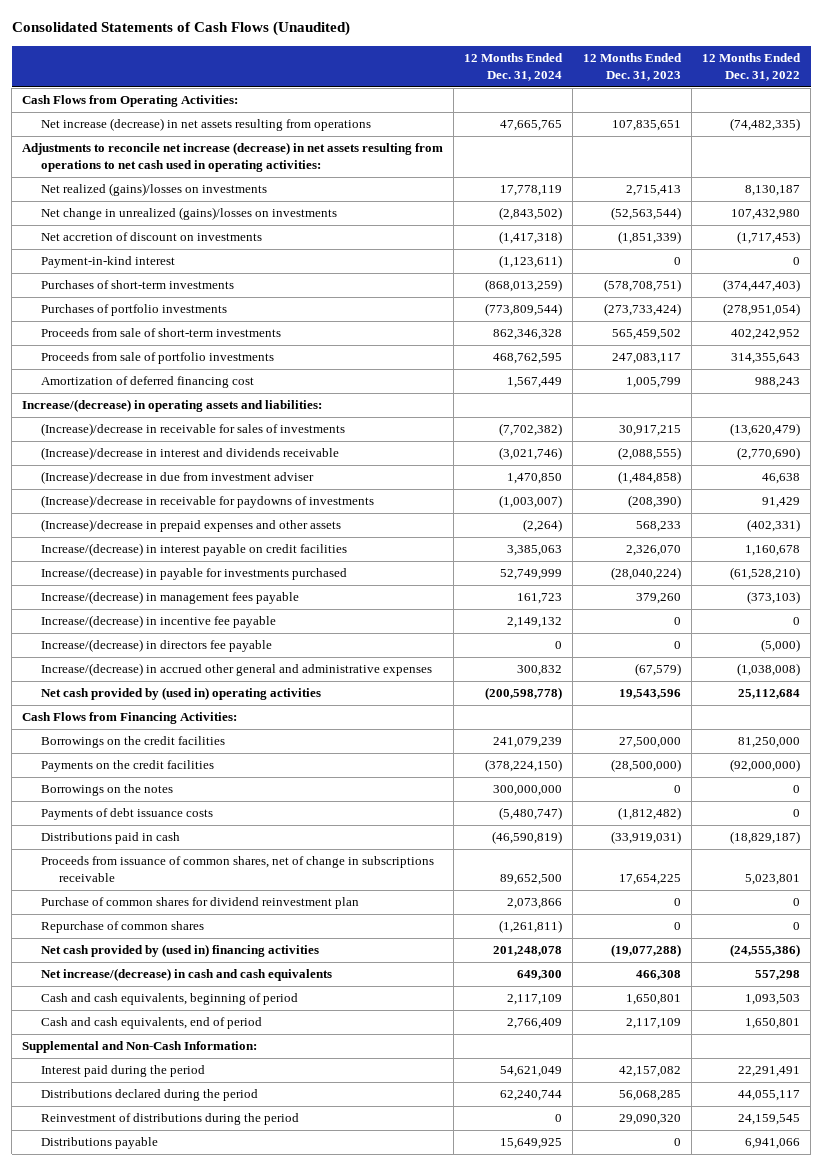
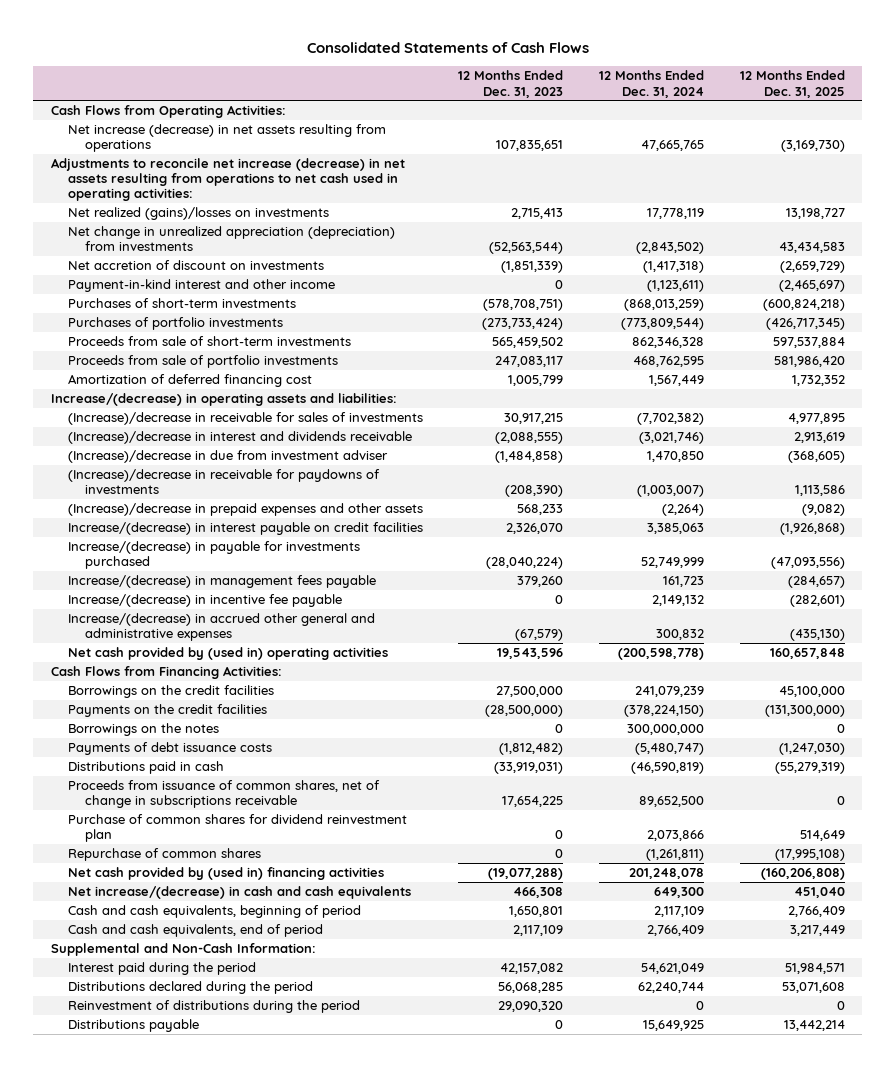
- Consolidated Statements of Cash Flows (Unaudited)
+ Consolidated Statements of Cash Flows
- | 12 Months Ended Dec. 31, 2024 | 12 Months Ended Dec. 31, 2023 | 12 Months Ended Dec. 31, 2022
+ | 12 Months Ended Dec. 31, 2023 | 12 Months Ended Dec. 31, 2024 | 12 Months Ended Dec. 31, 2025
- Net change in unrealized (gains)/losses on investments | (2,843,502) | (52,563,544) | 107,432,980
+ Net change in unrealized appreciation (depreciation) from investments | (52,563,544) | (2,843,502) | 43,434,583
- Payment-in-kind interest | (1,123,611) | 0 | 0
+ Payment-in-kind interest and other income | 0 | (1,123,611) | (2,465,697)
- Increase/(decrease) in directors fee payable | 0 | 0 | (5,000)

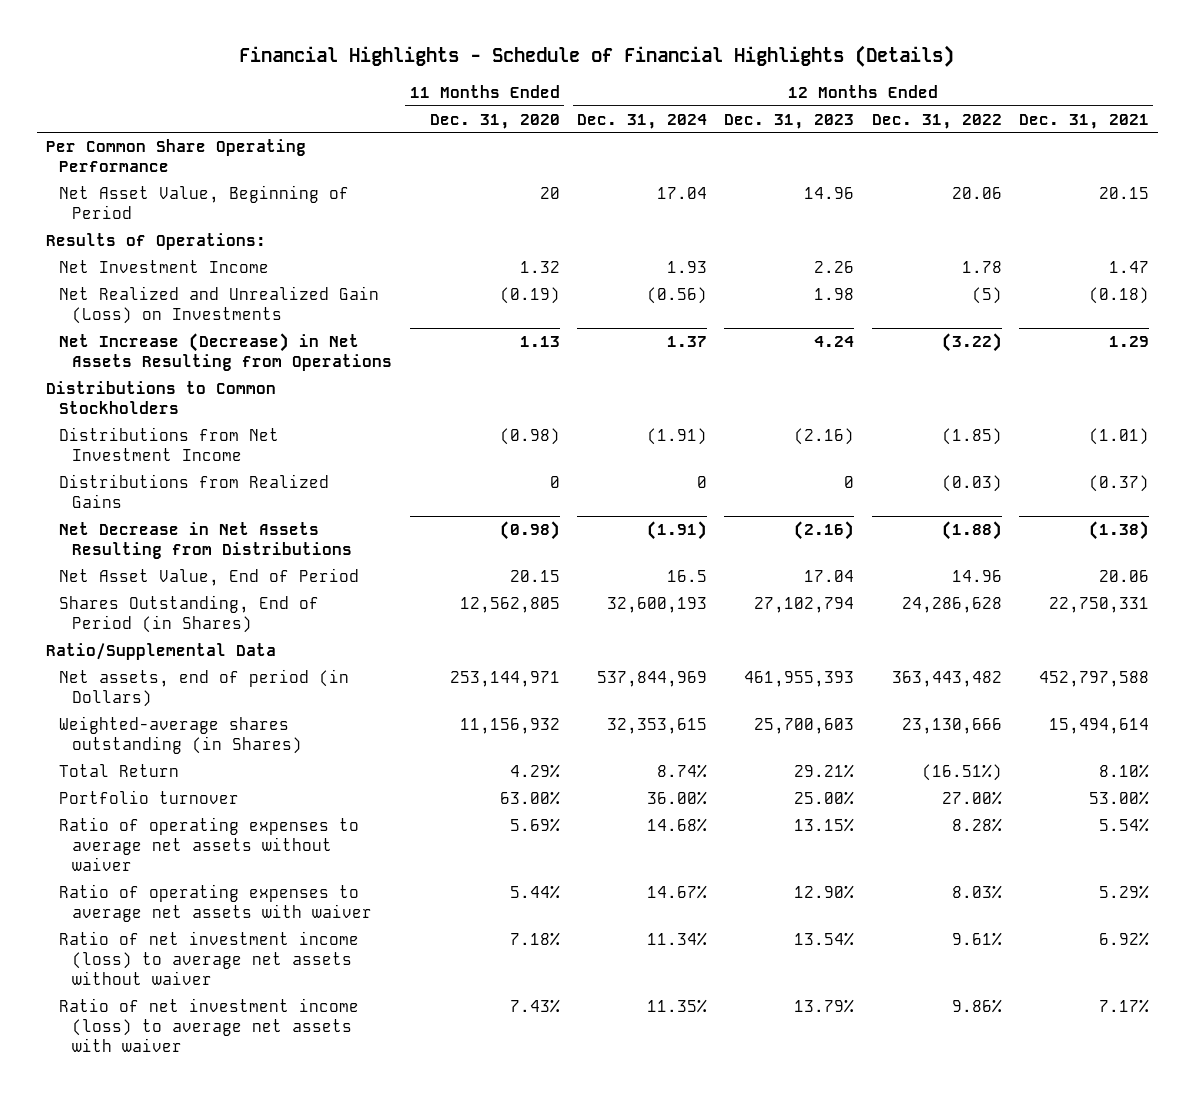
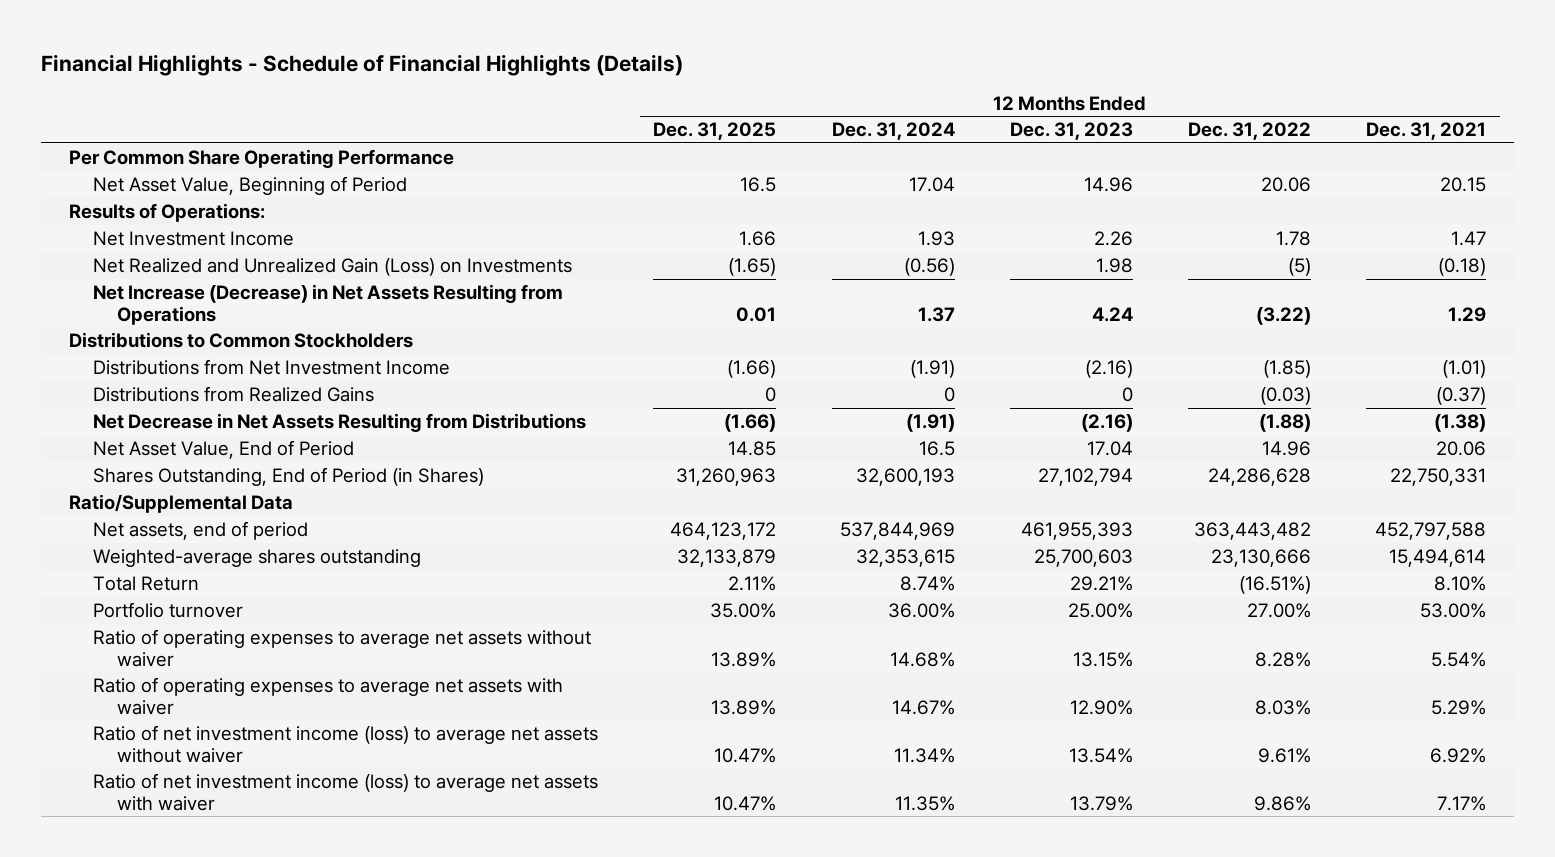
- | 11 Months Ended Dec. 31, 2020 | 12 Months Ended Dec. 31, 2024 | 12 Months Ended Dec. 31, 2023 | 12 Months Ended Dec. 31, 2022 | 12 Months Ended Dec. 31, 2021
+ | 12 Months Ended Dec. 31, 2025 | 12 Months Ended Dec. 31, 2024 | 12 Months Ended Dec. 31, 2023 | 12 Months Ended Dec. 31, 2022 | 12 Months Ended Dec. 31, 2021
- Net assets, end of period (in Dollars) | 253,144,971 | 537,844,969 | 461,955,393 | 363,443,482 | 452,797,588
- Weighted-average shares outstanding (in Shares) | 11,156,932 | 32,353,615 | 25,700,603 | 23,130,666 | 15,494,614
+ Net assets, end of period | 464,123,172 | 537,844,969 | 461,955,393 | 363,443,482 | 452,797,588
+ Weighted-average shares outstanding | 32,133,879 | 32,353,615 | 25,700,603 | 23,130,666 | 15,494,614

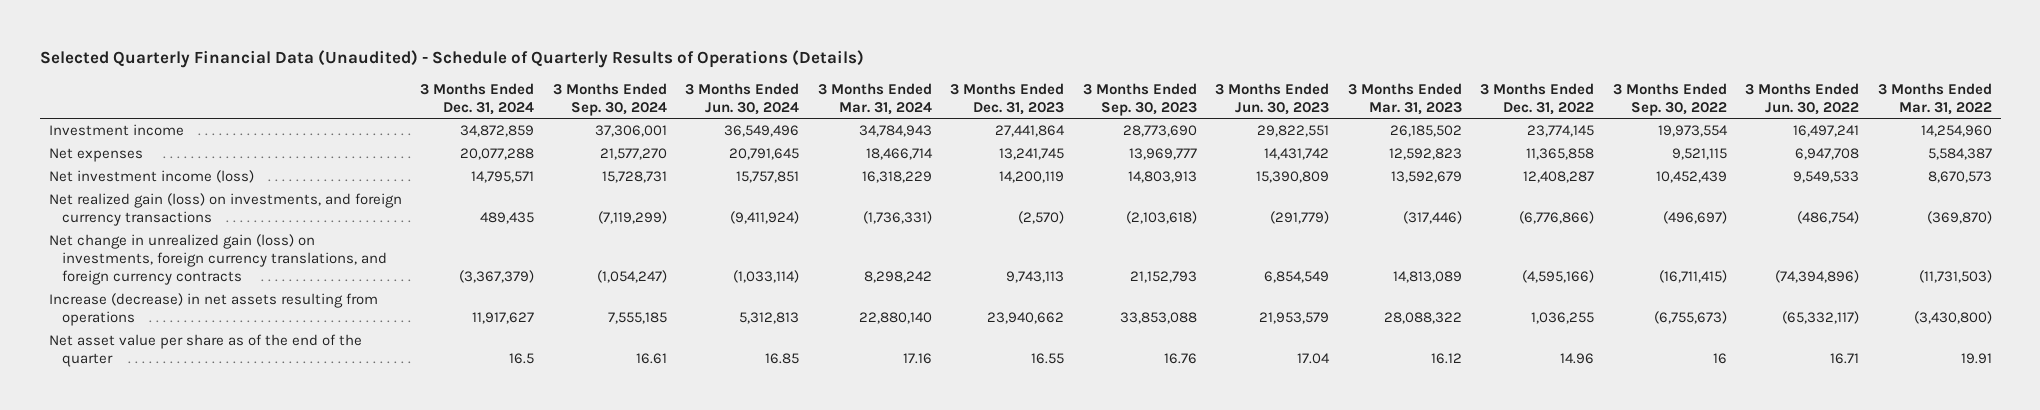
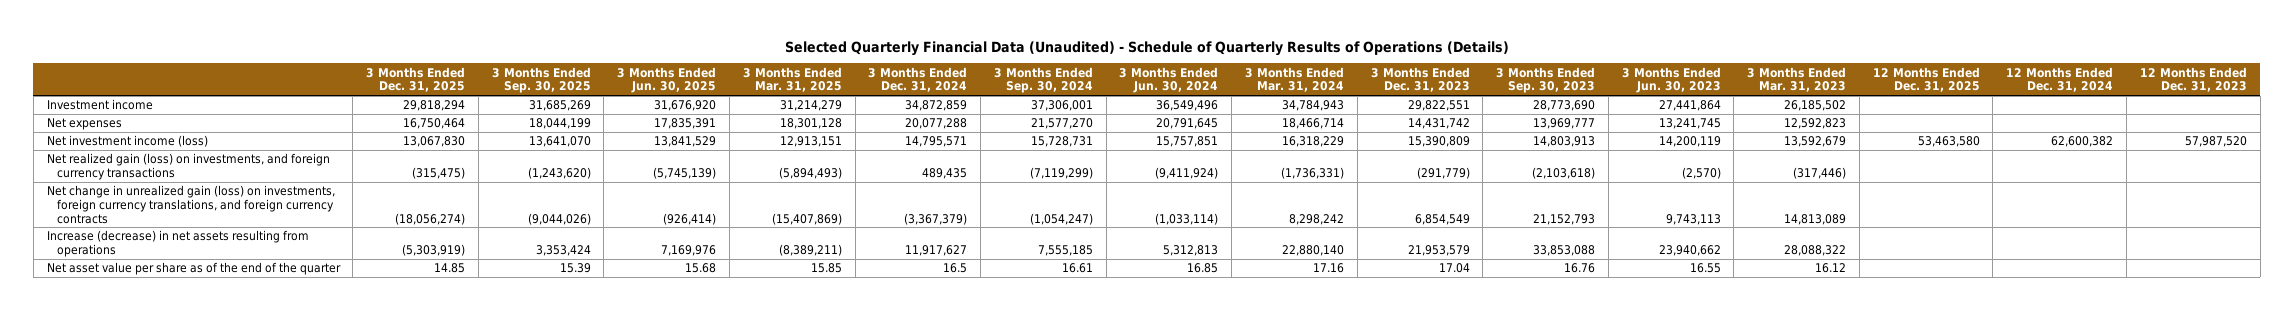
- | 3 Months Ended Dec. 31, 2024 | 3 Months Ended Sep. 30, 2024 | 3 Months Ended Jun. 30, 2024 | 3 Months Ended Mar. 31, 2024 | 3 Months Ended Dec. 31, 2023 | 3 Months Ended Sep. 30, 2023 | 3 Months Ended Jun. 30, 2023 | 3 Months Ended Mar. 31, 2023 | 3 Months Ended Dec. 31, 2022 | 3 Months Ended Sep. 30, 2022 | 3 Months Ended Jun. 30, 2022 | 3 Months Ended Mar. 31, 2022
+ | 3 Months Ended Dec. 31, 2025 | 3 Months Ended Sep. 30, 2025 | 3 Months Ended Jun. 30, 2025 | 3 Months Ended Mar. 31, 2025 | 3 Months Ended Dec. 31, 2024 | 3 Months Ended Sep. 30, 2024 | 3 Months Ended Jun. 30, 2024 | 3 Months Ended Mar. 31, 2024 | 3 Months Ended Dec. 31, 2023 | 3 Months Ended Sep. 30, 2023 | 3 Months Ended Jun. 30, 2023 | 3 Months Ended Mar. 31, 2023 | 12 Months Ended Dec. 31, 2025 | 12 Months Ended Dec. 31, 2024 | 12 Months Ended Dec. 31, 2023
- Investment income | 34,872,859 | 37,306,001 | 36,549,496 | 34,784,943 | 27,441,864 | 28,773,690 | 29,822,551 | 26,185,502 | 23,774,145 | 19,973,554 | 16,497,241 | 14,254,960
- Net expenses | 20,077,288 | 21,577,270 | 20,791,645 | 18,466,714 | 13,241,745 | 13,969,777 | 14,431,742 | 12,592,823 | 11,365,858 | 9,521,115 | 6,947,708 | 5,584,387
- Net investment income (loss) | 14,795,571 | 15,728,731 | 15,757,851 | 16,318,229 | 14,200,119 | 14,803,913 | 15,390,809 | 13,592,679 | 12,408,287 | 10,452,439 | 9,549,533 | 8,670,573
- Net realized gain (loss) on investments, and foreign currency transactions | 489,435 | (7,119,299) | (9,411,924) | (1,736,331) | (2,570) | (2,103,618) | (291,779) | (317,446) | (6,776,866) | (496,697) | (486,754) | (369,870)
- Net change in unrealized gain (loss) on investments, foreign currency translations, and foreign currency contracts | (3,367,379) | (1,054,247) | (1,033,114) | 8,298,242 | 9,743,113 | 21,152,793 | 6,854,549 | 14,813,089 | (4,595,166) | (16,711,415) | (74,394,896) | (11,731,503)
- Increase (decrease) in net assets resulting from operations | 11,917,627 | 7,555,185 | 5,312,813 | 22,880,140 | 23,940,662 | 33,853,088 | 21,953,579 | 28,088,322 | 1,036,255 | (6,755,673) | (65,332,117) | (3,430,800)
- Net asset value per share as of the end of the quarter | 16.5 | 16.61 | 16.85 | 17.16 | 16.55 | 16.76 | 17.04 | 16.12 | 14.96 | 16 | 16.71 | 19.91
+ Investment income | 29,818,294 | 31,685,269 | 31,676,920 | 31,214,279 | 34,872,859 | 37,306,001 | 36,549,496 | 34,784,943 | 29,822,551 | 28,773,690 | 27,441,864 | 26,185,502 | | |
+ Net expenses | 16,750,464 | 18,044,199 | 17,835,391 | 18,301,128 | 20,077,288 | 21,577,270 | 20,791,645 | 18,466,714 | 14,431,742 | 13,969,777 | 13,241,745 | 12,592,823 | | |
+ Net investment income (loss) | 13,067,830 | 13,641,070 | 13,841,529 | 12,913,151 | 14,795,571 | 15,728,731 | 15,757,851 | 16,318,229 | 15,390,809 | 14,803,913 | 14,200,119 | 13,592,679 | 53,463,580 | 62,600,382 | 57,987,520
+ Net realized gain (loss) on investments, and foreign currency transactions | (315,475) | (1,243,620) | (5,745,139) | (5,894,493) | 489,435 | (7,119,299) | (9,411,924) | (1,736,331) | (291,779) | (2,103,618) | (2,570) | (317,446) | | |
+ Net change in unrealized gain (loss) on investments, foreign currency translations, and foreign currency contracts | (18,056,274) | (9,044,026) | (926,414) | (15,407,869) | (3,367,379) | (1,054,247) | (1,033,114) | 8,298,242 | 6,854,549 | 21,152,793 | 9,743,113 | 14,813,089 | | |
+ Increase (decrease) in net assets resulting from operations | (5,303,919) | 3,353,424 | 7,169,976 | (8,389,211) | 11,917,627 | 7,555,185 | 5,312,813 | 22,880,140 | 21,953,579 | 33,853,088 | 23,940,662 | 28,088,322 | | |
+ Net asset value per share as of the end of the quarter | 14.85 | 15.39 | 15.68 | 15.85 | 16.5 | 16.61 | 16.85 | 17.16 | 17.04 | 16.76 | 16.55 | 16.12 | | |

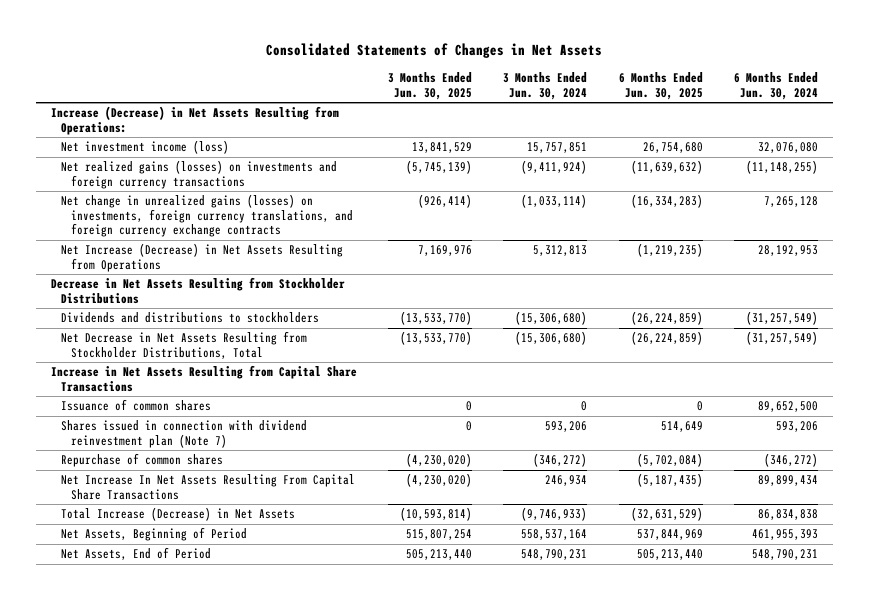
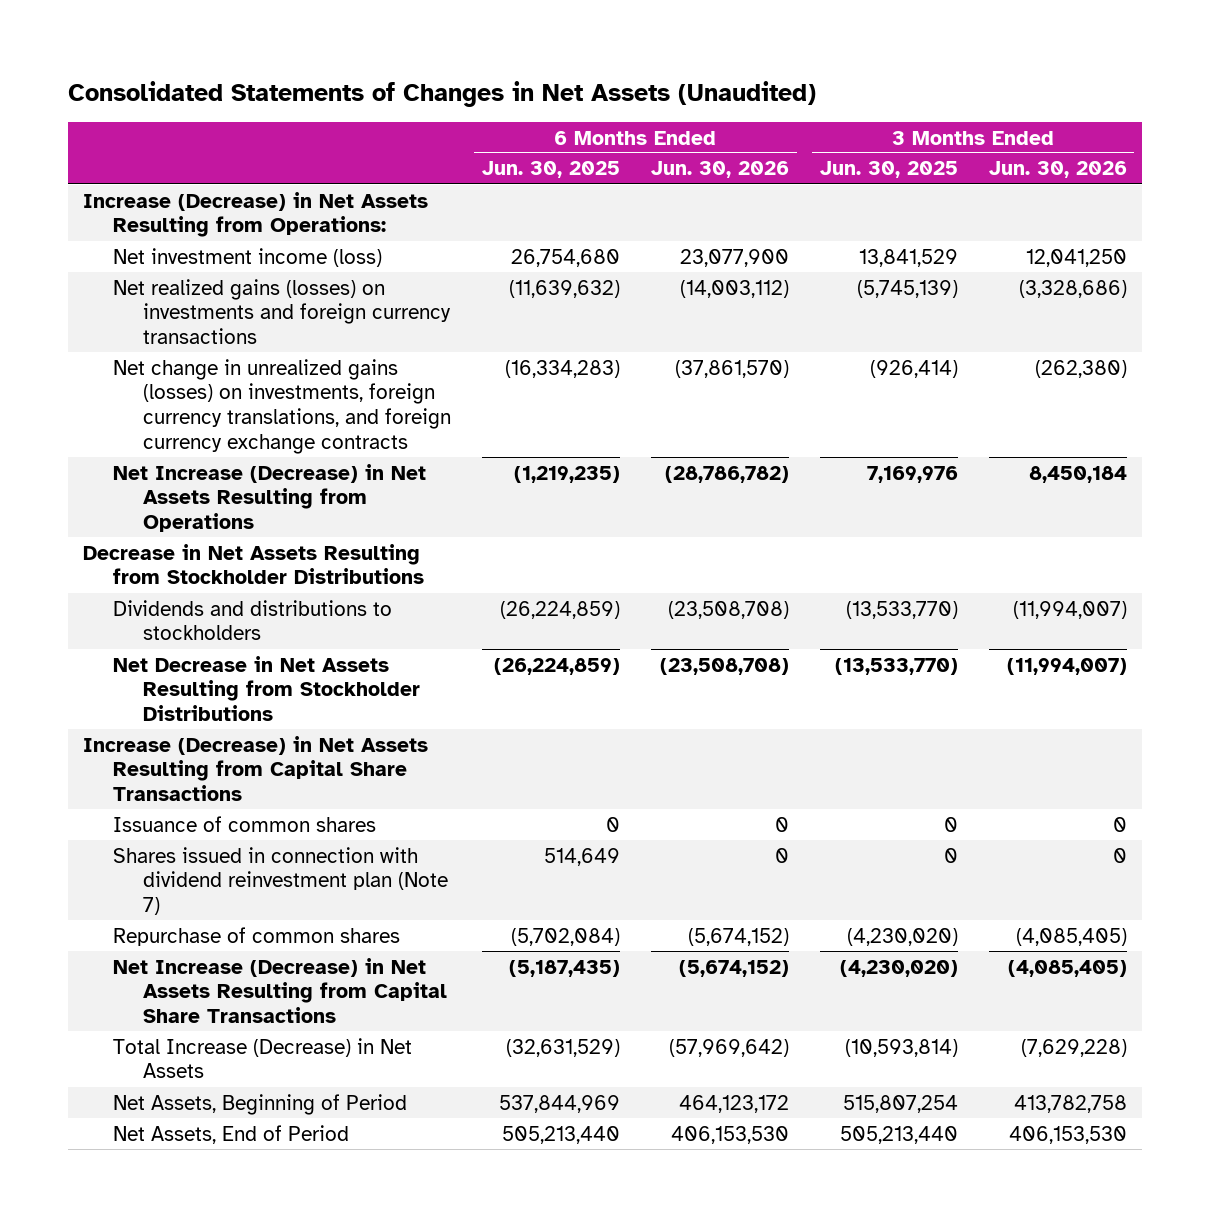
- Consolidated Statements of Changes in Net Assets
+ Consolidated Statements of Changes in Net Assets (Unaudited)
- | 3 Months Ended Jun. 30, 2025 | 3 Months Ended Jun. 30, 2024 | 6 Months Ended Jun. 30, 2025 | 6 Months Ended Jun. 30, 2024
+ | 6 Months Ended Jun. 30, 2025 | 6 Months Ended Jun. 30, 2026 | 3 Months Ended Jun. 30, 2025 | 3 Months Ended Jun. 30, 2026
- Net Decrease in Net Assets Resulting from Stockholder Distributions, Total | (13,533,770) | (15,306,680) | (26,224,859) | (31,257,549)
- Increase in Net Assets Resulting from Capital Share Transactions
+ Net Decrease in Net Assets Resulting from Stockholder Distributions | (26,224,859) | (23,508,708) | (13,533,770) | (11,994,007)
+ Increase (Decrease) in Net Assets Resulting from Capital Share Transactions
- Net Increase In Net Assets Resulting From Capital Share Transactions | (4,230,020) | 246,934 | (5,187,435) | 89,899,434
+ Net Increase (Decrease) in Net Assets Resulting from Capital Share Transactions | (5,187,435) | (5,674,152) | (4,230,020) | (4,085,405)

